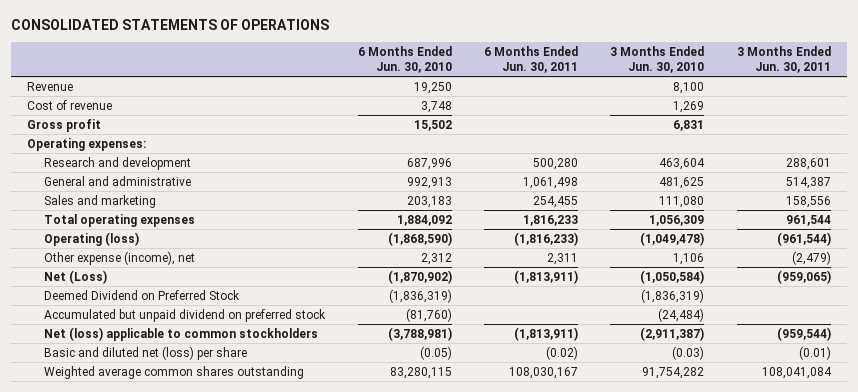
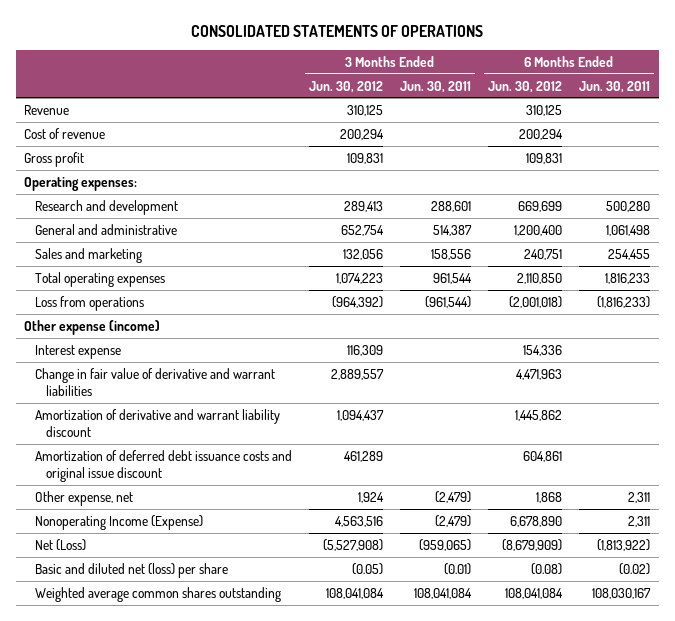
- | 6 Months Ended Jun. 30, 2010 | 6 Months Ended Jun. 30, 2011 | 3 Months Ended Jun. 30, 2010 | 3 Months Ended Jun. 30, 2011
+ | 3 Months Ended Jun. 30, 2012 | 3 Months Ended Jun. 30, 2011 | 6 Months Ended Jun. 30, 2012 | 6 Months Ended Jun. 30, 2011
- Operating (loss) | (1,868,590) | (1,816,233) | (1,049,478) | (961,544)
- Other expense (income), net | 2,312 | 2,311 | 1,106 | (2,479)
- Net (Loss) | (1,870,902) | (1,813,911) | (1,050,584) | (959,065)
- Deemed Dividend on Preferred Stock | (1,836,319) | | (1,836,319) |
- Accumulated but unpaid dividend on preferred stock | (81,760) | | (24,484) |
- Net (loss) applicable to common stockholders | (3,788,981) | (1,813,911) | (2,911,387) | (959,544)
+ Loss from operations | (964,392) | (961,544) | (2,001,018) | (1,816,233)
+ Other expense (income)
+ Interest expense | 116,309 | | 154,336 |
+ Change in fair value of derivative and warrant liabilities | 2,889,557 | | 4,471,963 |
+ Amortization of derivative and warrant liability discount | 1,094,437 | | 1,445,862 |
+ Amortization of deferred debt issuance costs and original issue discount | 461,289 | | 604,861 |
+ Other expense, net | 1,924 | (2,479) | 1,868 | 2,311
+ Nonoperating Income (Expense) | 4,563,516 | (2,479) | 6,678,890 | 2,311
+ Net (Loss) | (5,527,908) | (959,065) | (8,679,909) | (1,813,922)

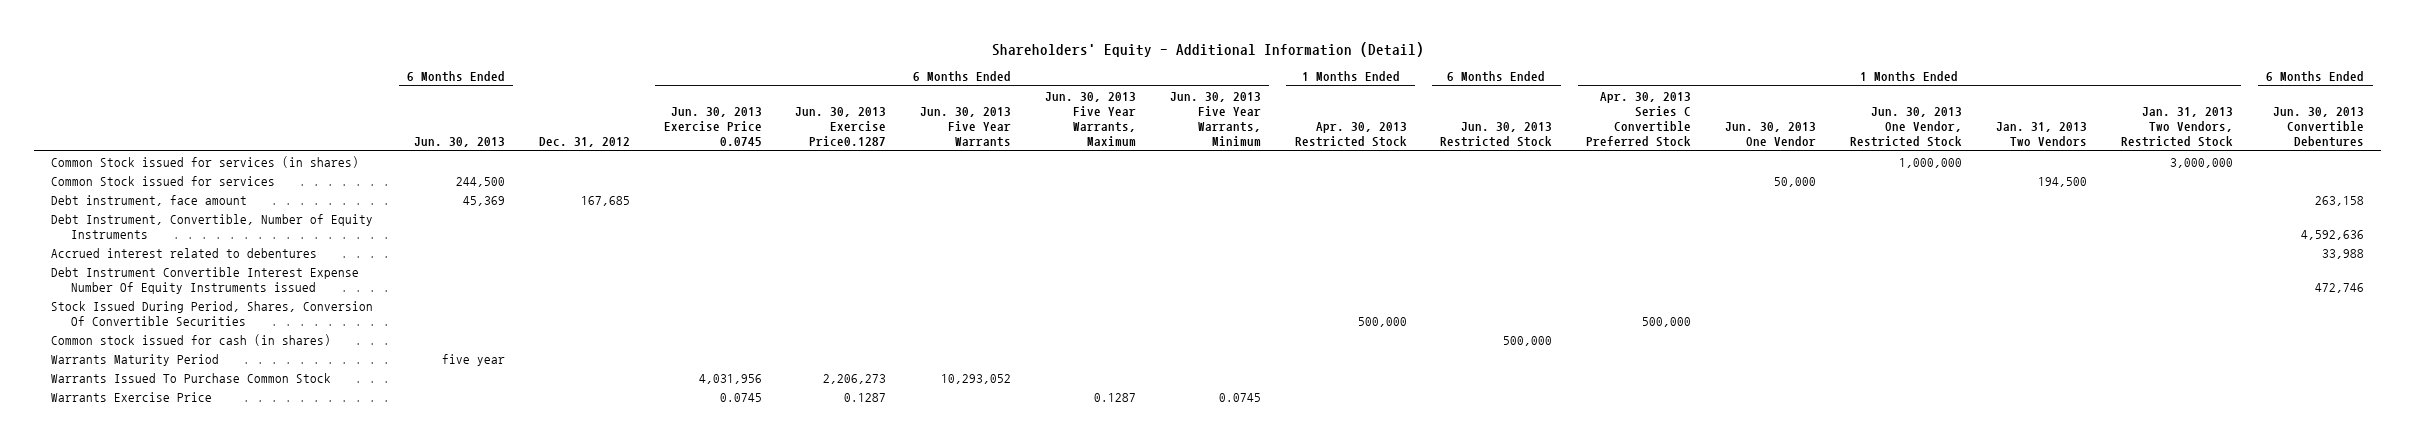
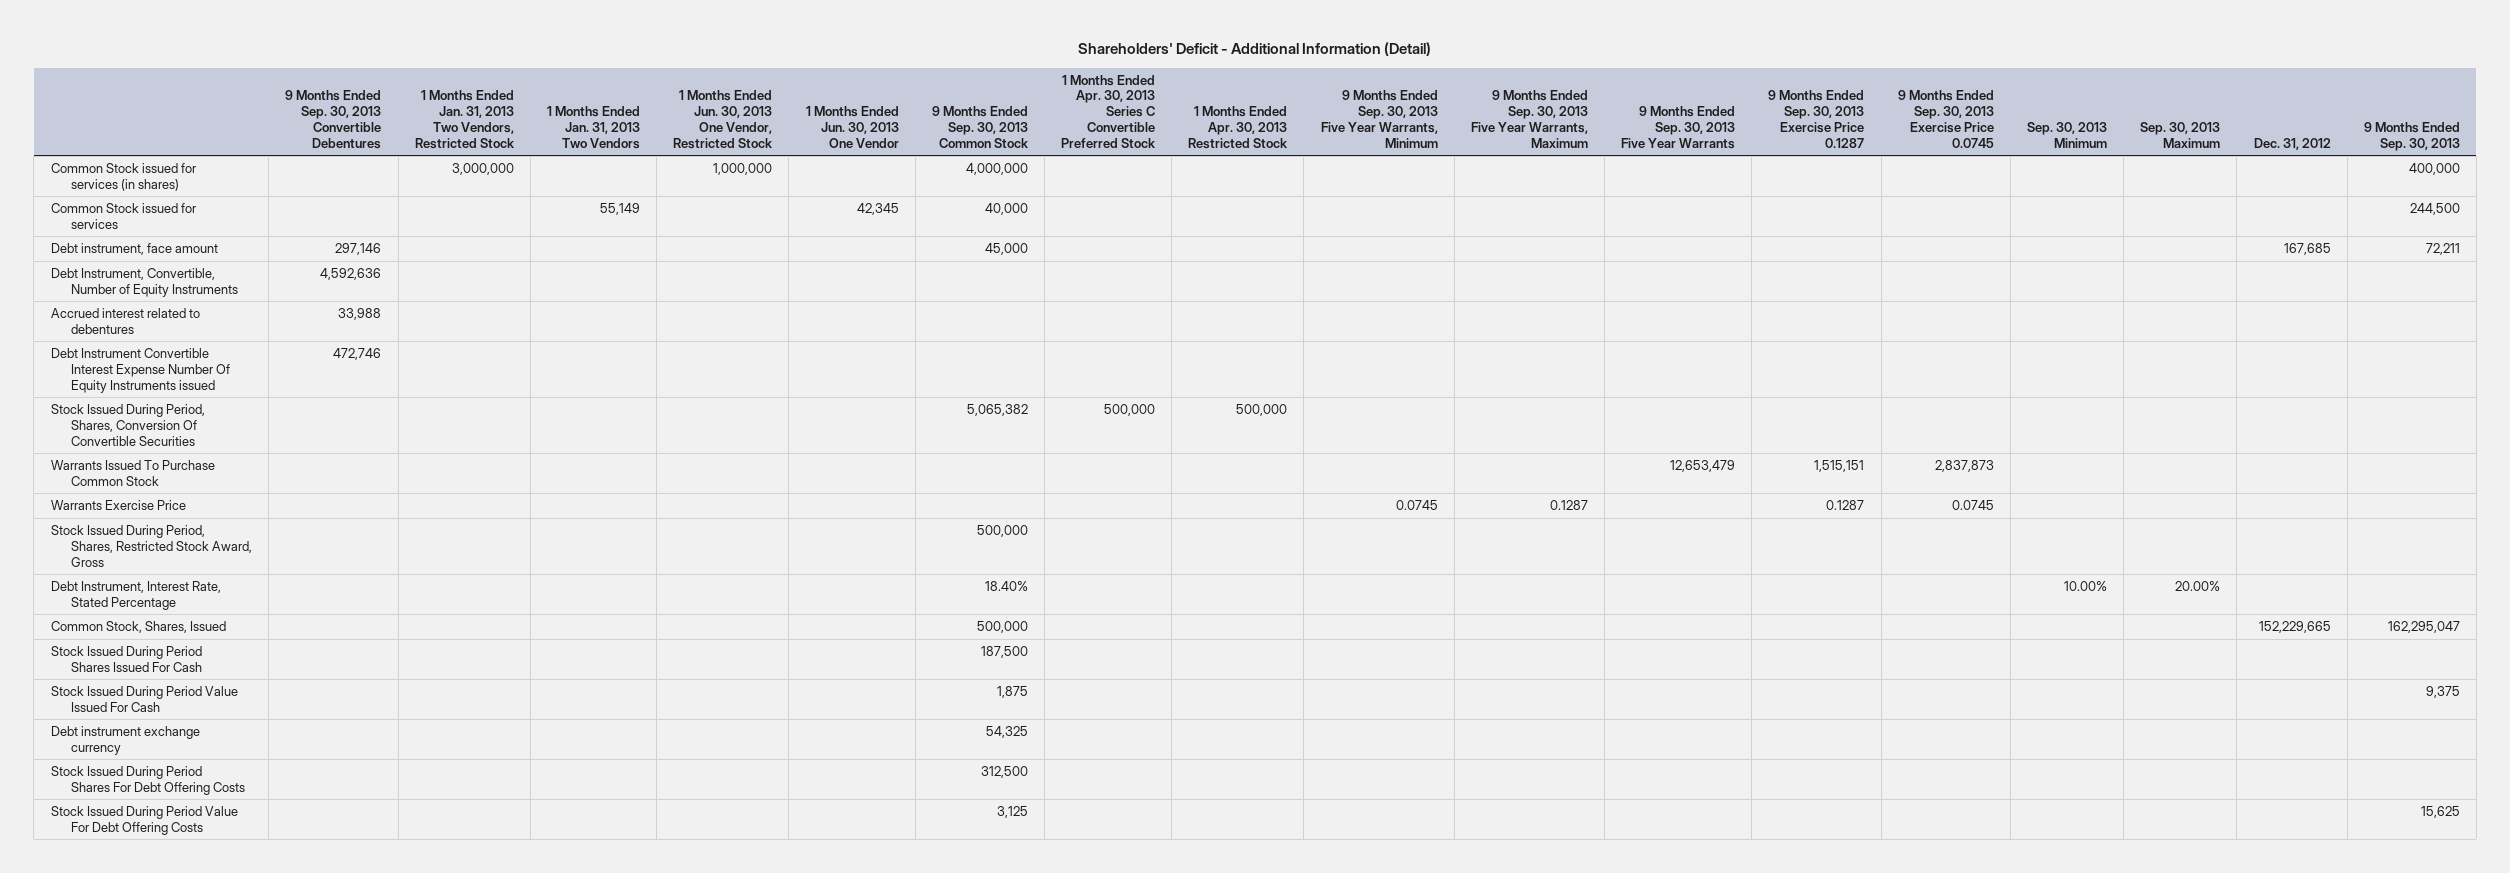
- Shareholders' Equity - Additional Information (Detail)
+ Shareholders' Deficit - Additional Information (Detail)
- | 6 Months Ended Jun. 30, 2013 | Dec. 31, 2012 | 6 Months Ended Jun. 30, 2013 Exercise Price 0.0745 | 6 Months Ended Jun. 30, 2013 Exercise Price0.1287 | 6 Months Ended Jun. 30, 2013 Five Year Warrants | 6 Months Ended Jun. 30, 2013 Five Year Warrants, Maximum | 6 Months Ended Jun. 30, 2013 Five Year Warrants, Minimum | 1 Months Ended Apr. 30, 2013 Restricted Stock | 6 Months Ended Jun. 30, 2013 Restricted Stock | 1 Months Ended Apr. 30, 2013 Series C Convertible Preferred Stock | 1 Months Ended Jun. 30, 2013 One Vendor | 1 Months Ended Jun. 30, 2013 One Vendor, Restricted Stock | 1 Months Ended Jan. 31, 2013 Two Vendors | 1 Months Ended Jan. 31, 2013 Two Vendors, Restricted Stock | 6 Months Ended Jun. 30, 2013 Convertible Debentures
+ | 9 Months Ended Sep. 30, 2013 Convertible Debentures | 1 Months Ended Jan. 31, 2013 Two Vendors, Restricted Stock | 1 Months Ended Jan. 31, 2013 Two Vendors | 1 Months Ended Jun. 30, 2013 One Vendor, Restricted Stock | 1 Months Ended Jun. 30, 2013 One Vendor | 9 Months Ended Sep. 30, 2013 Common Stock | 1 Months Ended Apr. 30, 2013 Series C Convertible Preferred Stock | 1 Months Ended Apr. 30, 2013 Restricted Stock | 9 Months Ended Sep. 30, 2013 Five Year Warrants, Minimum | 9 Months Ended Sep. 30, 2013 Five Year Warrants, Maximum | 9 Months Ended Sep. 30, 2013 Five Year Warrants | 9 Months Ended Sep. 30, 2013 Exercise Price 0.1287 | 9 Months Ended Sep. 30, 2013 Exercise Price 0.0745 | Sep. 30, 2013 Minimum | Sep. 30, 2013 Maximum | Dec. 31, 2012 | 9 Months Ended Sep. 30, 2013
- Common Stock issued for services | 244,500 | | | | | | | | | | 50,000 | | 194,500 | |
+ Common Stock issued for services | | | 55,149 | | 42,345 | 40,000 | | | | | | | | | | | 244,500
- Common stock issued for cash (in shares) | | | | | | | | | 500,000 | | | | | |
- Warrants Maturity Period | five year | | | | | | | | | | | | | |
+ Stock Issued During Period, Shares, Restricted Stock Award, Gross | | | | | | 500,000 | | | | | | | | | | |
+ Debt Instrument, Interest Rate, Stated Percentage | | | | | | 18.40% | | | | | | | | 10.00% | 20.00% | |
+ Common Stock, Shares, Issued | | | | | | 500,000 | | | | | | | | | | 152,229,665 | 162,295,047
+ Stock Issued During Period Shares Issued For Cash | | | | | | 187,500 | | | | | | | | | | |
+ Stock Issued During Period Value Issued For Cash | | | | | | 1,875 | | | | | | | | | | | 9,375
+ Debt instrument exchange currency | | | | | | 54,325 | | | | | | | | | | |
+ Stock Issued During Period Shares For Debt Offering Costs | | | | | | 312,500 | | | | | | | | | | |
+ Stock Issued During Period Value For Debt Offering Costs | | | | | | 3,125 | | | | | | | | | | | 15,625

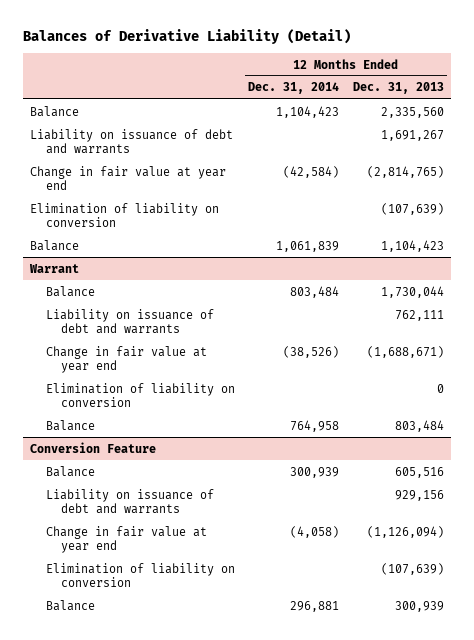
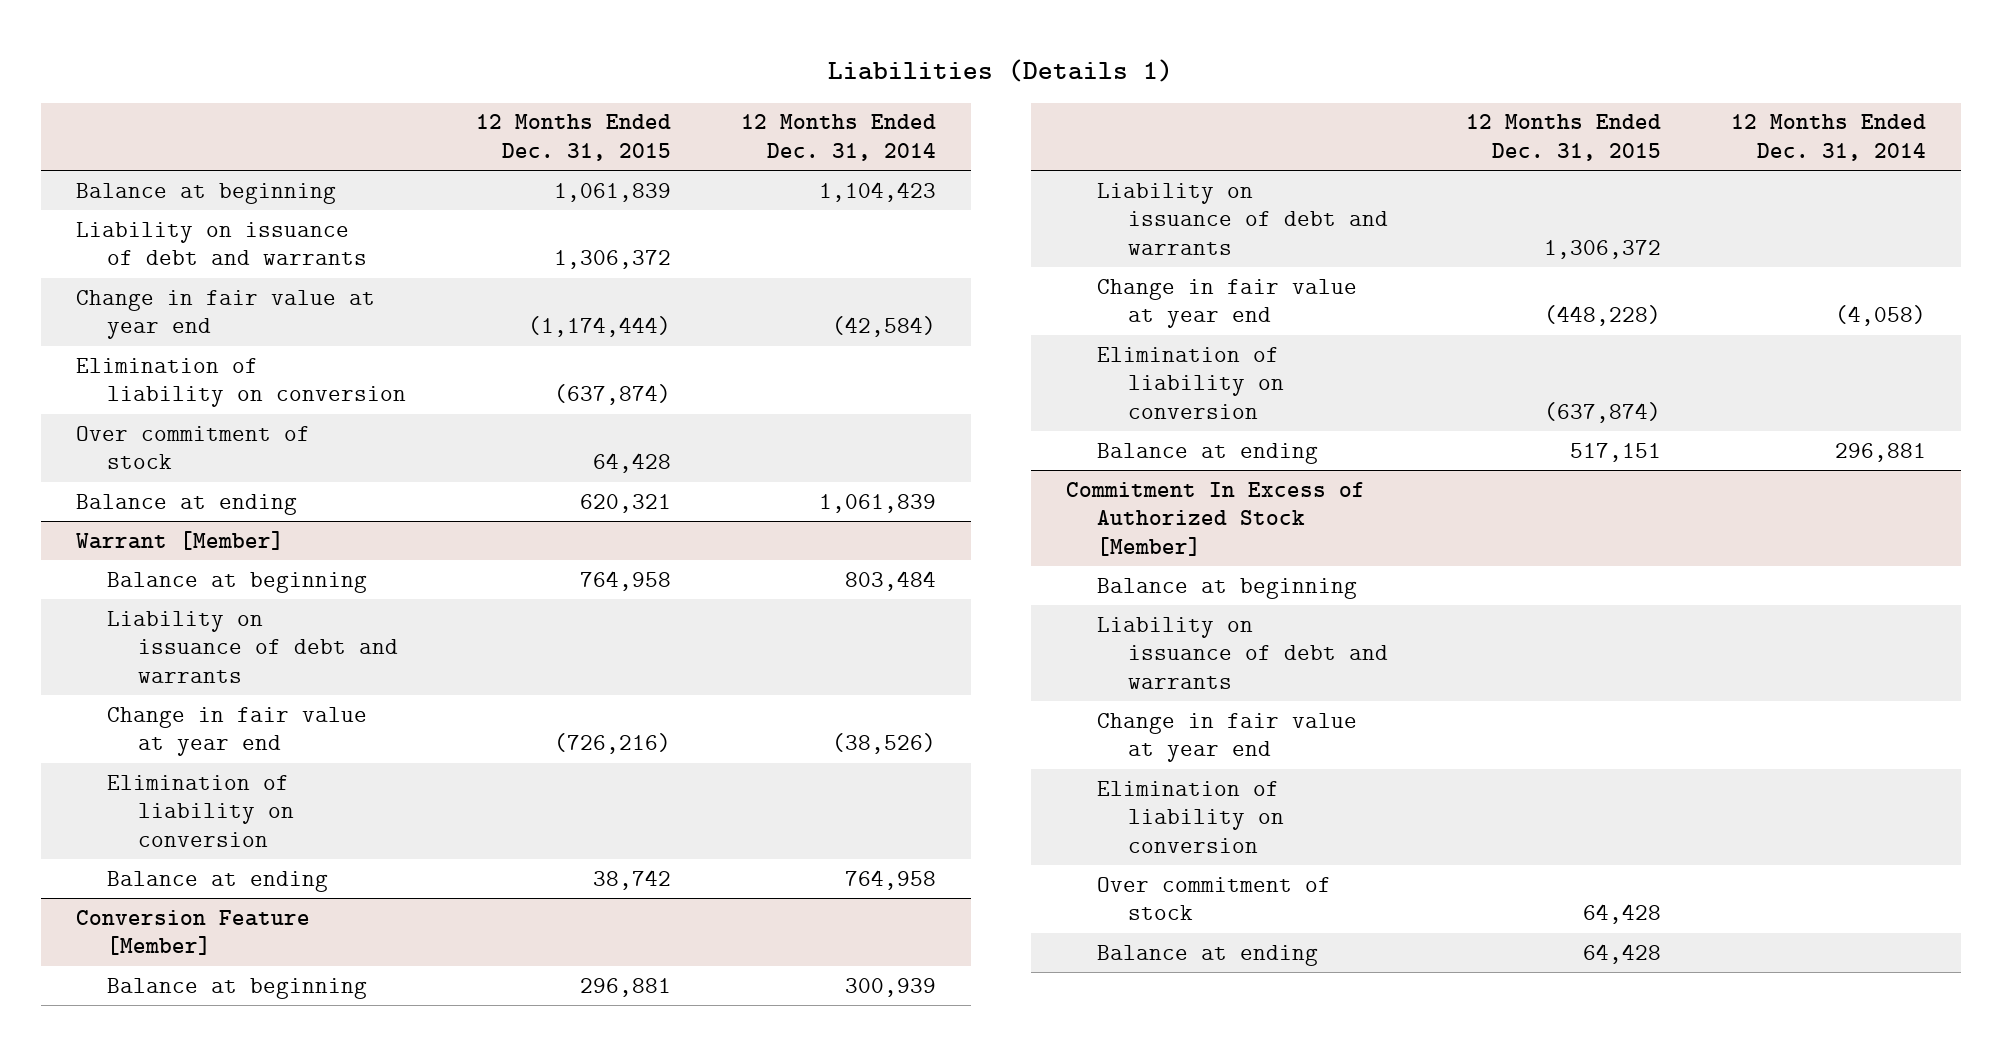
- Balances of Derivative Liability (Detail)
+ Liabilities (Details 1)
- | 12 Months Ended Dec. 31, 2014 | 12 Months Ended Dec. 31, 2013
+ | 12 Months Ended Dec. 31, 2015 | 12 Months Ended Dec. 31, 2014
- Balance | 1,104,423 | 2,335,560
+ Balance at beginning | 1,061,839 | 1,104,423
- Balance | 1,061,839 | 1,104,423
- Warrant
- Balance | 803,484 | 1,730,044
+ Over commitment of stock | 64,428 |
+ Balance at ending | 620,321 | 1,061,839
+ Warrant [Member]
+ Balance at beginning | 764,958 | 803,484
- Balance | 764,958 | 803,484
- Conversion Feature
- Balance | 300,939 | 605,516
+ Balance at ending | 38,742 | 764,958
+ Conversion Feature [Member]
+ Balance at beginning | 296,881 | 300,939
- Balance | 296,881 | 300,939
+ Balance at ending | 517,151 | 296,881
+ Commitment In Excess of Authorized Stock [Member]
+ Balance at beginning
+ Liability on issuance of debt and warrants
+ Change in fair value at year end
+ Elimination of liability on conversion
+ Over commitment of stock | 64,428 |
+ Balance at ending | 64,428 |

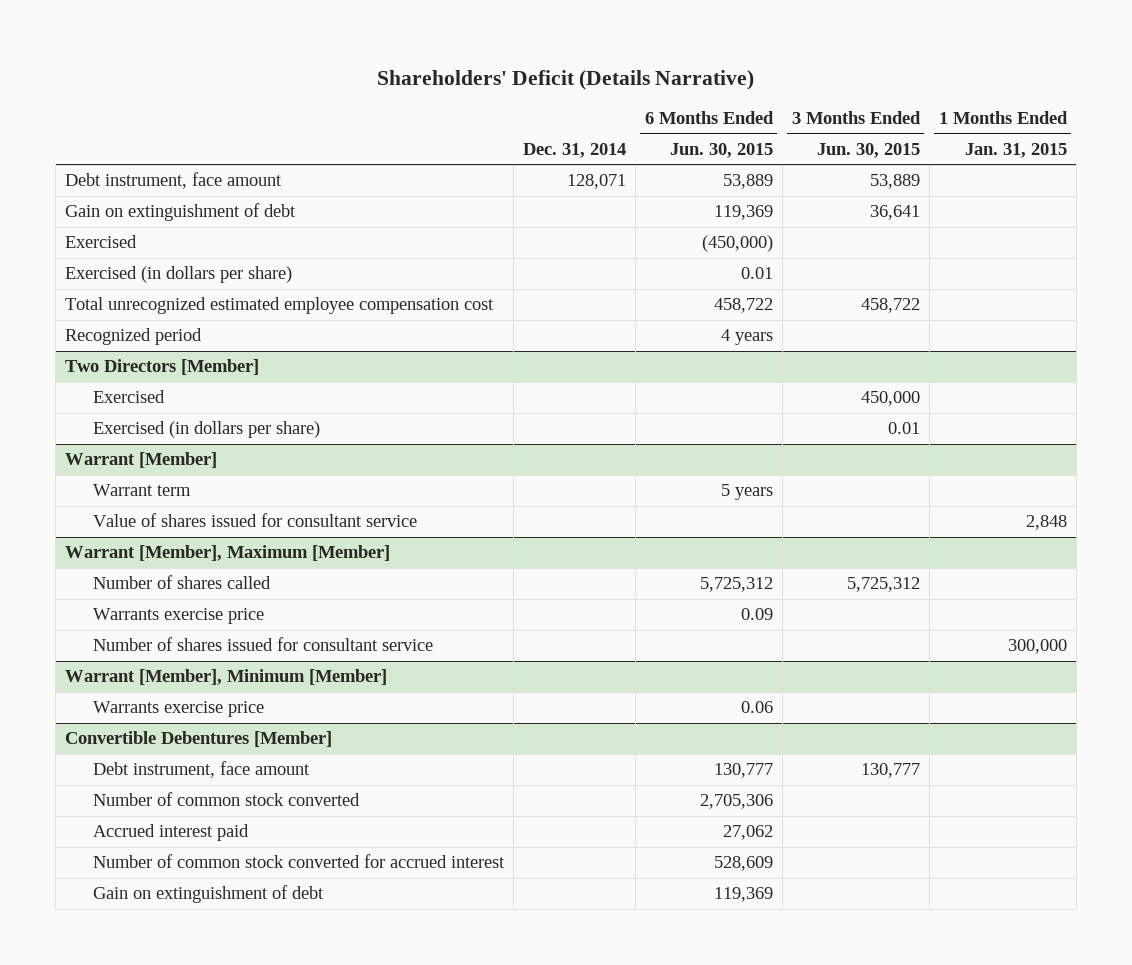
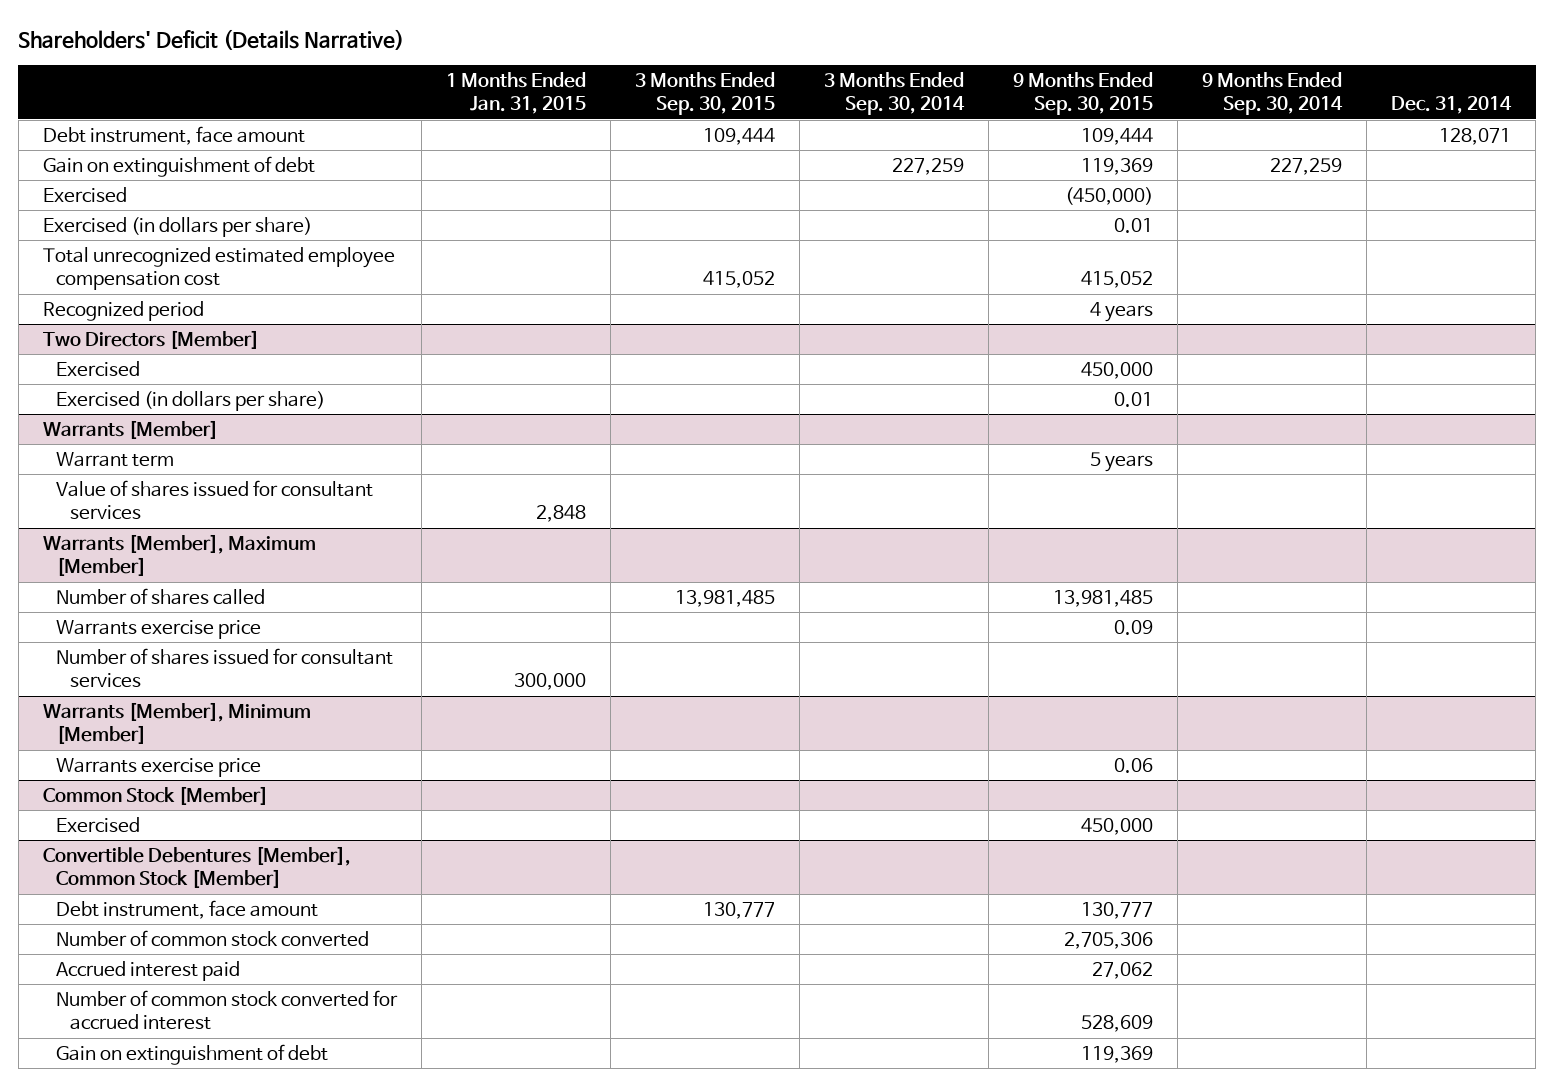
- | Dec. 31, 2014 | 6 Months Ended Jun. 30, 2015 | 3 Months Ended Jun. 30, 2015 | 1 Months Ended Jan. 31, 2015
+ | 1 Months Ended Jan. 31, 2015 | 3 Months Ended Sep. 30, 2015 | 3 Months Ended Sep. 30, 2014 | 9 Months Ended Sep. 30, 2015 | 9 Months Ended Sep. 30, 2014 | Dec. 31, 2014
- Warrant [Member]
+ Warrants [Member]
- Value of shares issued for consultant service | | | | 2,848
- Warrant [Member], Maximum [Member]
+ Value of shares issued for consultant services | 2,848 | | | | |
+ Warrants [Member], Maximum [Member]
- Number of shares issued for consultant service | | | | 300,000
- Warrant [Member], Minimum [Member]
+ Number of shares issued for consultant services | 300,000 | | | | |
+ Warrants [Member], Minimum [Member]
- Convertible Debentures [Member]
+ Common Stock [Member]
+ Exercised | | | | 450,000 | |
+ Convertible Debentures [Member], Common Stock [Member]

